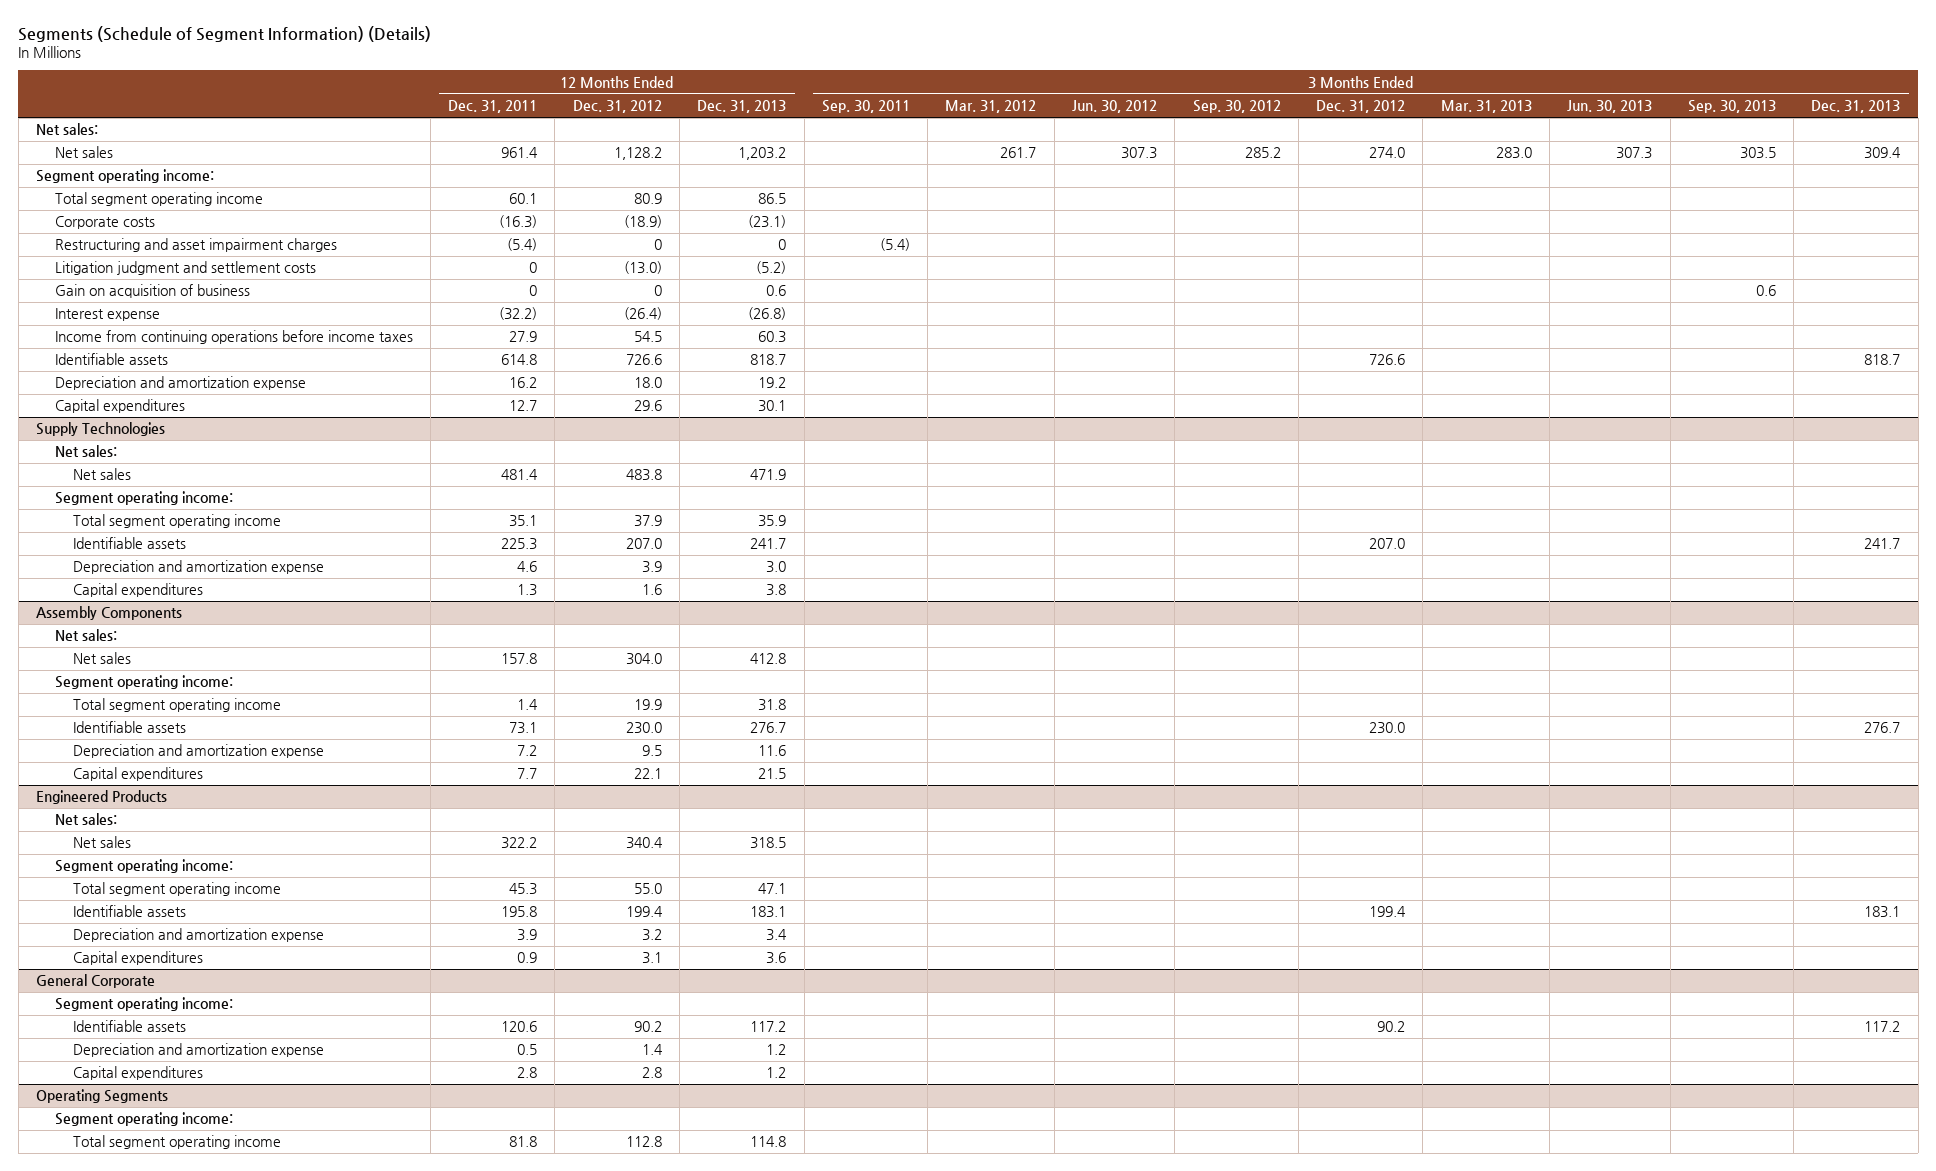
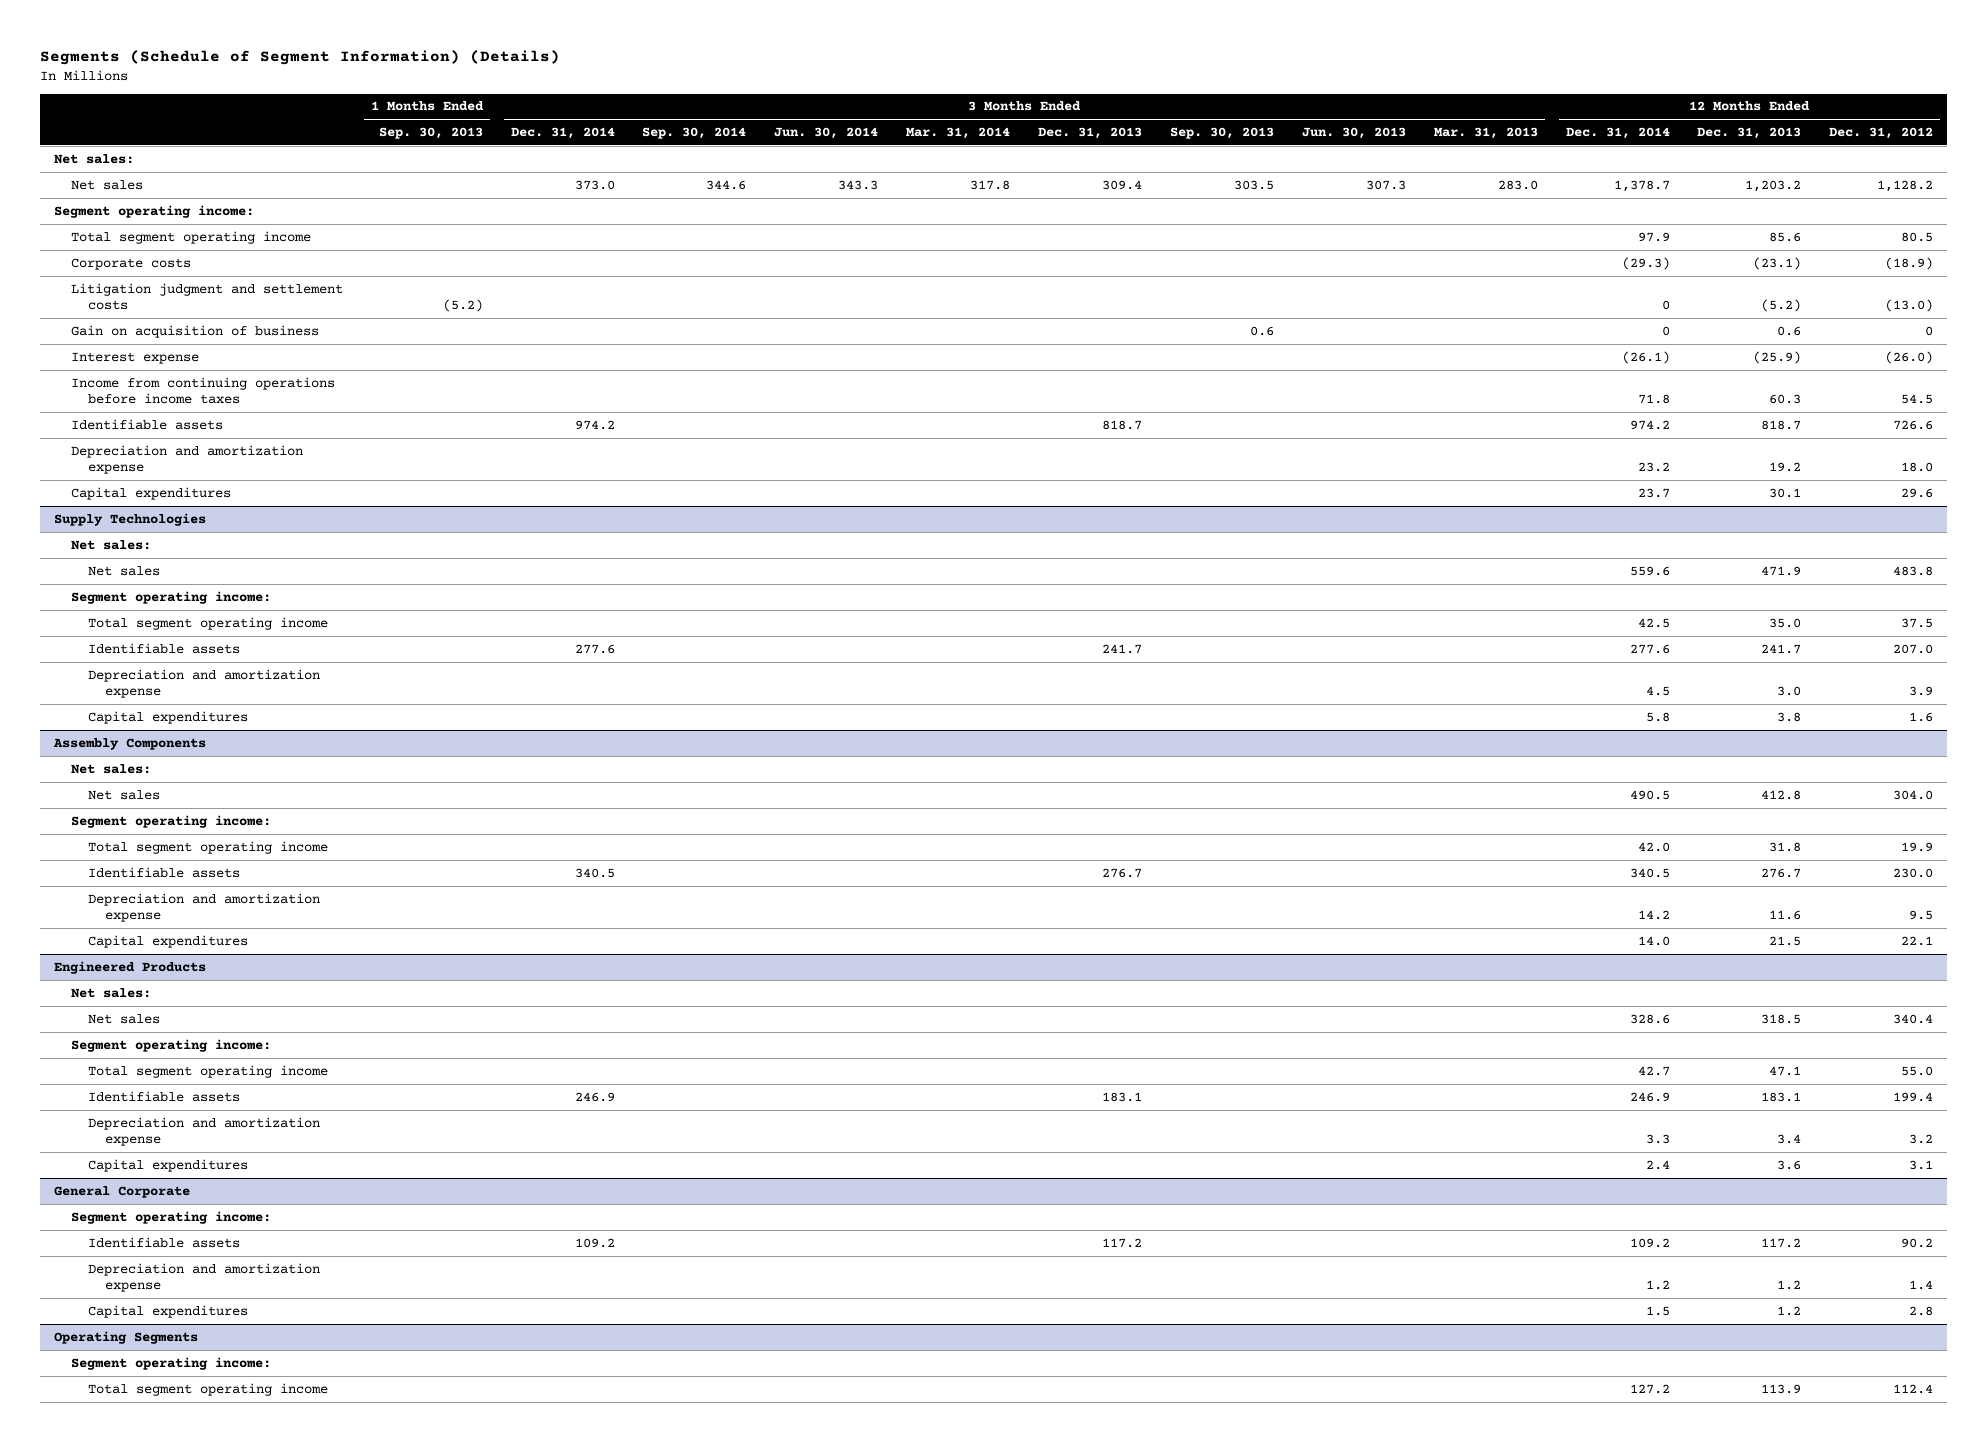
- | 12 Months Ended Dec. 31, 2011 | 12 Months Ended Dec. 31, 2012 | 12 Months Ended Dec. 31, 2013 | 3 Months Ended Sep. 30, 2011 | 3 Months Ended Mar. 31, 2012 | 3 Months Ended Jun. 30, 2012 | 3 Months Ended Sep. 30, 2012 | 3 Months Ended Dec. 31, 2012 | 3 Months Ended Mar. 31, 2013 | 3 Months Ended Jun. 30, 2013 | 3 Months Ended Sep. 30, 2013 | 3 Months Ended Dec. 31, 2013
+ | 1 Months Ended Sep. 30, 2013 | 3 Months Ended Dec. 31, 2014 | 3 Months Ended Sep. 30, 2014 | 3 Months Ended Jun. 30, 2014 | 3 Months Ended Mar. 31, 2014 | 3 Months Ended Dec. 31, 2013 | 3 Months Ended Sep. 30, 2013 | 3 Months Ended Jun. 30, 2013 | 3 Months Ended Mar. 31, 2013 | 12 Months Ended Dec. 31, 2014 | 12 Months Ended Dec. 31, 2013 | 12 Months Ended Dec. 31, 2012
- Total segment operating income | 60.1 | 80.9 | 86.5 | | | | | | | | |
+ Total segment operating income | | | | | | | | | | 97.9 | 85.6 | 80.5
- Restructuring and asset impairment charges | (5.4) | 0 | 0 | (5.4) | | | | | | | |
- Interest expense | (32.2) | (26.4) | (26.8) | | | | | | | | |
+ Interest expense | | | | | | | | | | (26.1) | (25.9) | (26.0)
@ Supply Technologies
- Total segment operating income | 35.1 | 37.9 | 35.9 | | | | | | | | |
+ Total segment operating income | | | | | | | | | | 42.5 | 35.0 | 37.5
@ Operating Segments
- Total segment operating income | 81.8 | 112.8 | 114.8 | | | | | | | | |
+ Total segment operating income | | | | | | | | | | 127.2 | 113.9 | 112.4

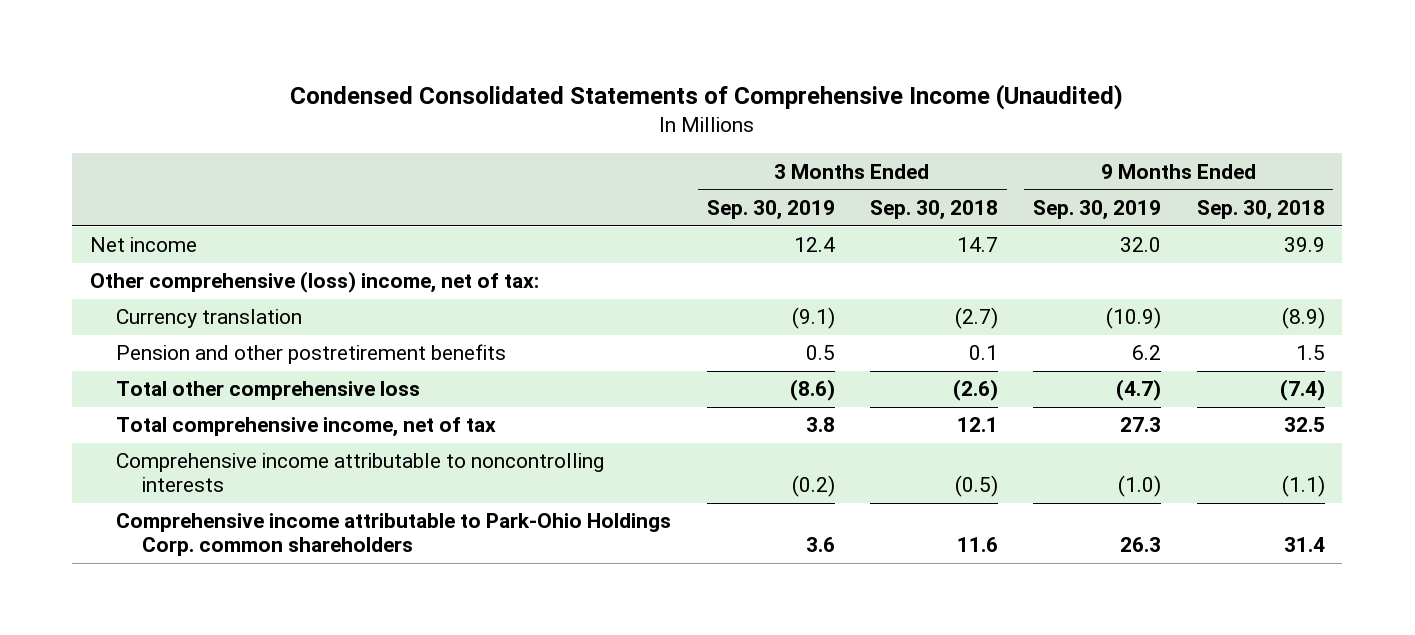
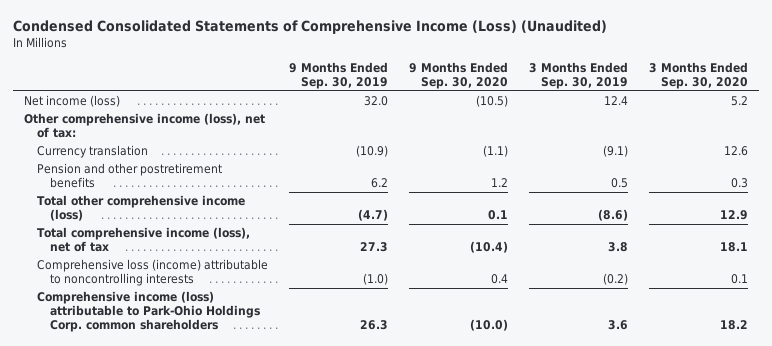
- Condensed Consolidated Statements of Comprehensive Income (Unaudited)
+ Condensed Consolidated Statements of Comprehensive Income (Loss) (Unaudited)
- | 3 Months Ended Sep. 30, 2019 | 3 Months Ended Sep. 30, 2018 | 9 Months Ended Sep. 30, 2019 | 9 Months Ended Sep. 30, 2018
+ | 9 Months Ended Sep. 30, 2019 | 9 Months Ended Sep. 30, 2020 | 3 Months Ended Sep. 30, 2019 | 3 Months Ended Sep. 30, 2020
- Net income | 12.4 | 14.7 | 32.0 | 39.9
- Other comprehensive (loss) income, net of tax:
+ Net income (loss) | 32.0 | (10.5) | 12.4 | 5.2
+ Other comprehensive income (loss), net of tax:
- Total other comprehensive loss | (8.6) | (2.6) | (4.7) | (7.4)
- Total comprehensive income, net of tax | 3.8 | 12.1 | 27.3 | 32.5
- Comprehensive income attributable to noncontrolling interests | (0.2) | (0.5) | (1.0) | (1.1)
- Comprehensive income attributable to Park-Ohio Holdings Corp. common shareholders | 3.6 | 11.6 | 26.3 | 31.4
+ Total other comprehensive income (loss) | (4.7) | 0.1 | (8.6) | 12.9
+ Total comprehensive income (loss), net of tax | 27.3 | (10.4) | 3.8 | 18.1
+ Comprehensive loss (income) attributable to noncontrolling interests | (1.0) | 0.4 | (0.2) | 0.1
+ Comprehensive income (loss) attributable to Park-Ohio Holdings Corp. common shareholders | 26.3 | (10.0) | 3.6 | 18.2

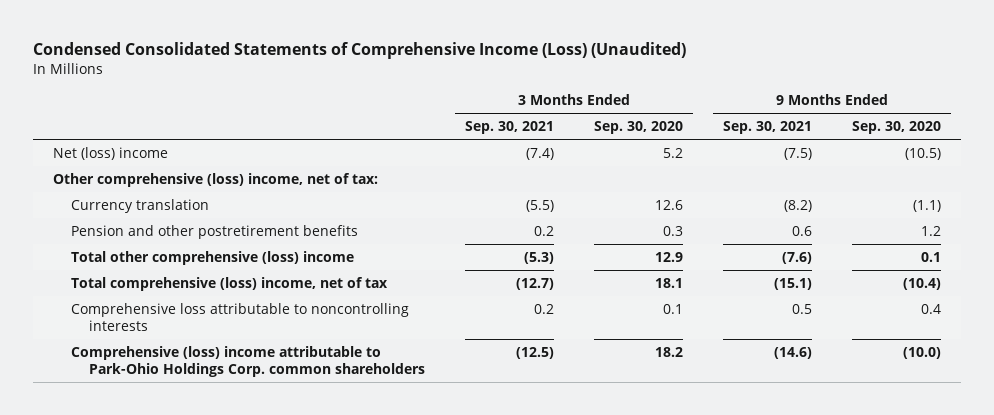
- | 9 Months Ended Sep. 30, 2019 | 9 Months Ended Sep. 30, 2020 | 3 Months Ended Sep. 30, 2019 | 3 Months Ended Sep. 30, 2020
+ | 3 Months Ended Sep. 30, 2021 | 3 Months Ended Sep. 30, 2020 | 9 Months Ended Sep. 30, 2021 | 9 Months Ended Sep. 30, 2020
- Net income (loss) | 32.0 | (10.5) | 12.4 | 5.2
- Other comprehensive income (loss), net of tax:
+ Net (loss) income | (7.4) | 5.2 | (7.5) | (10.5)
+ Other comprehensive (loss) income, net of tax:
- Total other comprehensive income (loss) | (4.7) | 0.1 | (8.6) | 12.9
- Total comprehensive income (loss), net of tax | 27.3 | (10.4) | 3.8 | 18.1
- Comprehensive loss (income) attributable to noncontrolling interests | (1.0) | 0.4 | (0.2) | 0.1
- Comprehensive income (loss) attributable to Park-Ohio Holdings Corp. common shareholders | 26.3 | (10.0) | 3.6 | 18.2
+ Total other comprehensive (loss) income | (5.3) | 12.9 | (7.6) | 0.1
+ Total comprehensive (loss) income, net of tax | (12.7) | 18.1 | (15.1) | (10.4)
+ Comprehensive loss attributable to noncontrolling interests | 0.2 | 0.1 | 0.5 | 0.4
+ Comprehensive (loss) income attributable to Park-Ohio Holdings Corp. common shareholders | (12.5) | 18.2 | (14.6) | (10.0)

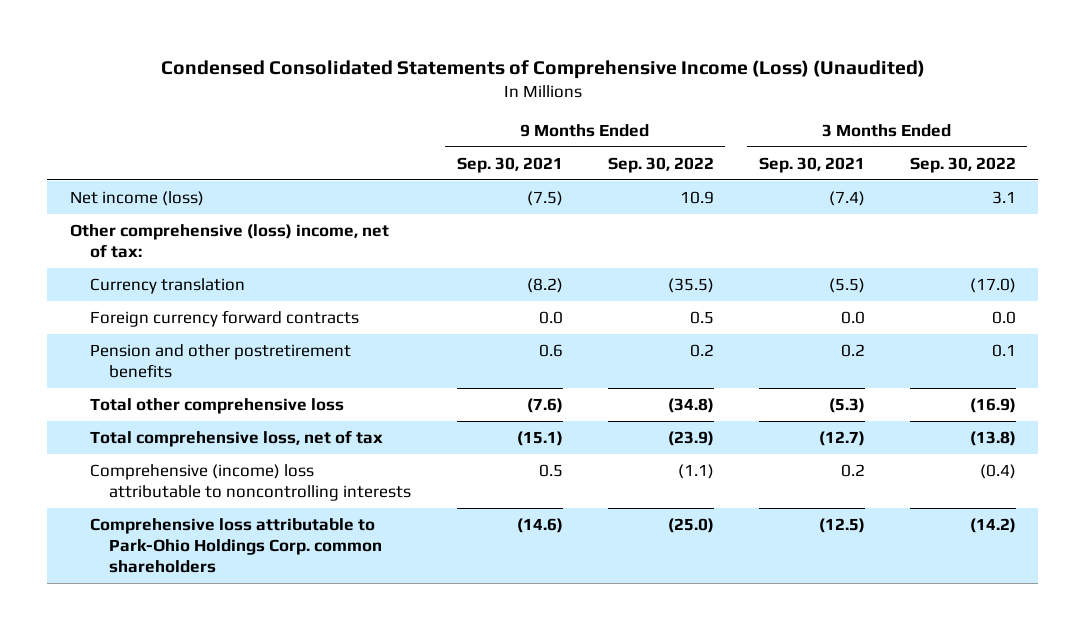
- | 3 Months Ended Sep. 30, 2021 | 3 Months Ended Sep. 30, 2020 | 9 Months Ended Sep. 30, 2021 | 9 Months Ended Sep. 30, 2020
+ | 9 Months Ended Sep. 30, 2021 | 9 Months Ended Sep. 30, 2022 | 3 Months Ended Sep. 30, 2021 | 3 Months Ended Sep. 30, 2022
- Net (loss) income | (7.4) | 5.2 | (7.5) | (10.5)
+ Net income (loss) | (7.5) | 10.9 | (7.4) | 3.1
+ Foreign currency forward contracts | 0.0 | 0.5 | 0.0 | 0.0
- Total other comprehensive (loss) income | (5.3) | 12.9 | (7.6) | 0.1
- Total comprehensive (loss) income, net of tax | (12.7) | 18.1 | (15.1) | (10.4)
- Comprehensive loss attributable to noncontrolling interests | 0.2 | 0.1 | 0.5 | 0.4
- Comprehensive (loss) income attributable to Park-Ohio Holdings Corp. common shareholders | (12.5) | 18.2 | (14.6) | (10.0)
+ Total other comprehensive loss | (7.6) | (34.8) | (5.3) | (16.9)
+ Total comprehensive loss, net of tax | (15.1) | (23.9) | (12.7) | (13.8)
+ Comprehensive (income) loss attributable to noncontrolling interests | 0.5 | (1.1) | 0.2 | (0.4)
+ Comprehensive loss attributable to Park-Ohio Holdings Corp. common shareholders | (14.6) | (25.0) | (12.5) | (14.2)

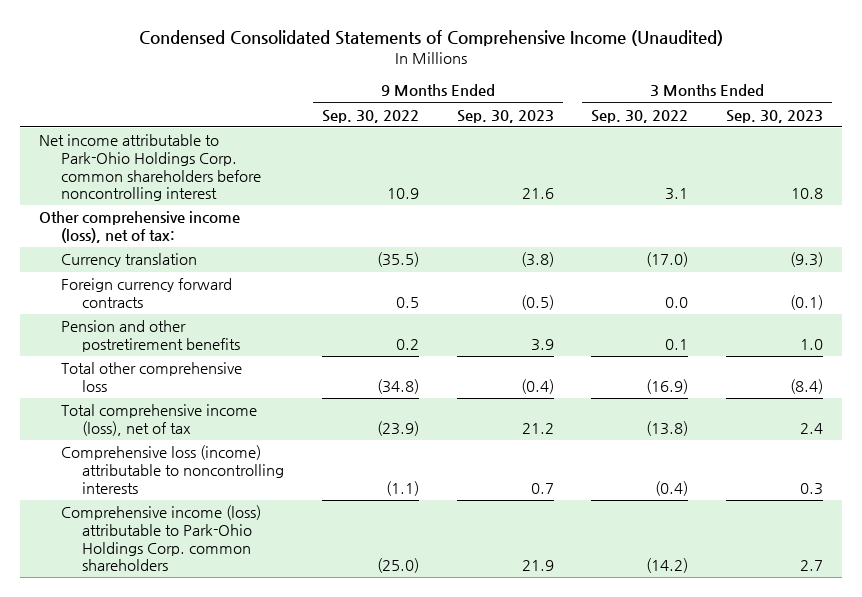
- Condensed Consolidated Statements of Comprehensive Income (Loss) (Unaudited)
+ Condensed Consolidated Statements of Comprehensive Income (Unaudited)
- | 9 Months Ended Sep. 30, 2021 | 9 Months Ended Sep. 30, 2022 | 3 Months Ended Sep. 30, 2021 | 3 Months Ended Sep. 30, 2022
+ | 9 Months Ended Sep. 30, 2022 | 9 Months Ended Sep. 30, 2023 | 3 Months Ended Sep. 30, 2022 | 3 Months Ended Sep. 30, 2023
- Net income (loss) | (7.5) | 10.9 | (7.4) | 3.1
- Other comprehensive (loss) income, net of tax:
+ Net income attributable to Park-Ohio Holdings Corp. common shareholders before noncontrolling interest | 10.9 | 21.6 | 3.1 | 10.8
+ Other comprehensive income (loss), net of tax:
- Total comprehensive loss, net of tax | (15.1) | (23.9) | (12.7) | (13.8)
- Comprehensive (income) loss attributable to noncontrolling interests | 0.5 | (1.1) | 0.2 | (0.4)
- Comprehensive loss attributable to Park-Ohio Holdings Corp. common shareholders | (14.6) | (25.0) | (12.5) | (14.2)
+ Total comprehensive income (loss), net of tax | (23.9) | 21.2 | (13.8) | 2.4
+ Comprehensive loss (income) attributable to noncontrolling interests | (1.1) | 0.7 | (0.4) | 0.3
+ Comprehensive income (loss) attributable to Park-Ohio Holdings Corp. common shareholders | (25.0) | 21.9 | (14.2) | 2.7

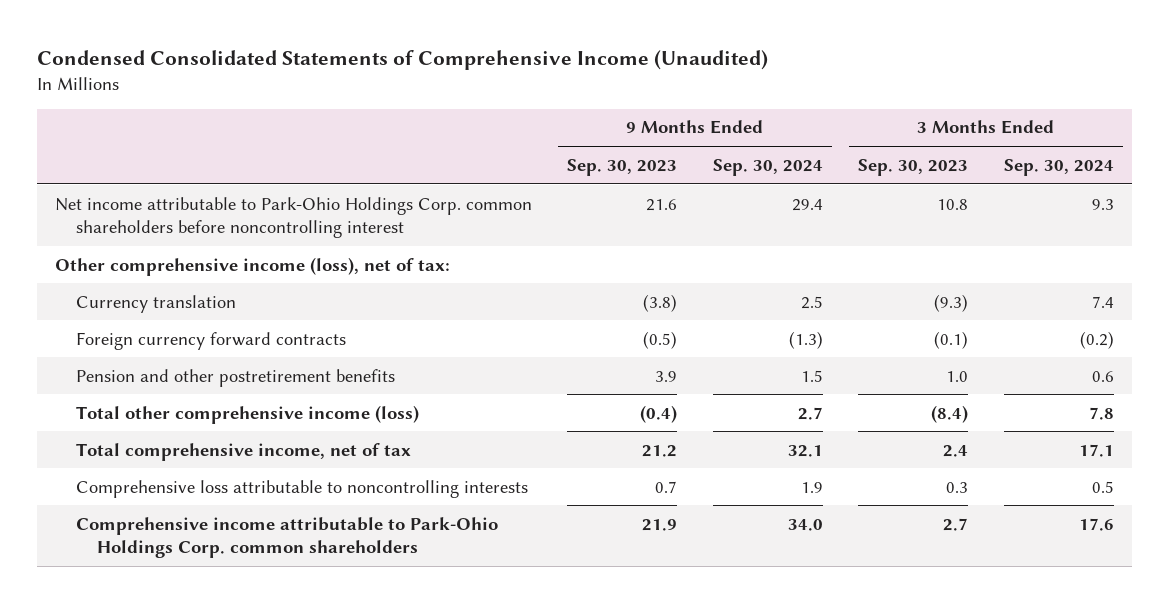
- | 9 Months Ended Sep. 30, 2022 | 9 Months Ended Sep. 30, 2023 | 3 Months Ended Sep. 30, 2022 | 3 Months Ended Sep. 30, 2023
+ | 9 Months Ended Sep. 30, 2023 | 9 Months Ended Sep. 30, 2024 | 3 Months Ended Sep. 30, 2023 | 3 Months Ended Sep. 30, 2024
- Total other comprehensive loss | (34.8) | (0.4) | (16.9) | (8.4)
- Total comprehensive income (loss), net of tax | (23.9) | 21.2 | (13.8) | 2.4
- Comprehensive loss (income) attributable to noncontrolling interests | (1.1) | 0.7 | (0.4) | 0.3
- Comprehensive income (loss) attributable to Park-Ohio Holdings Corp. common shareholders | (25.0) | 21.9 | (14.2) | 2.7
+ Total other comprehensive income (loss) | (0.4) | 2.7 | (8.4) | 7.8
+ Total comprehensive income, net of tax | 21.2 | 32.1 | 2.4 | 17.1
+ Comprehensive loss attributable to noncontrolling interests | 0.7 | 1.9 | 0.3 | 0.5
+ Comprehensive income attributable to Park-Ohio Holdings Corp. common shareholders | 21.9 | 34.0 | 2.7 | 17.6

